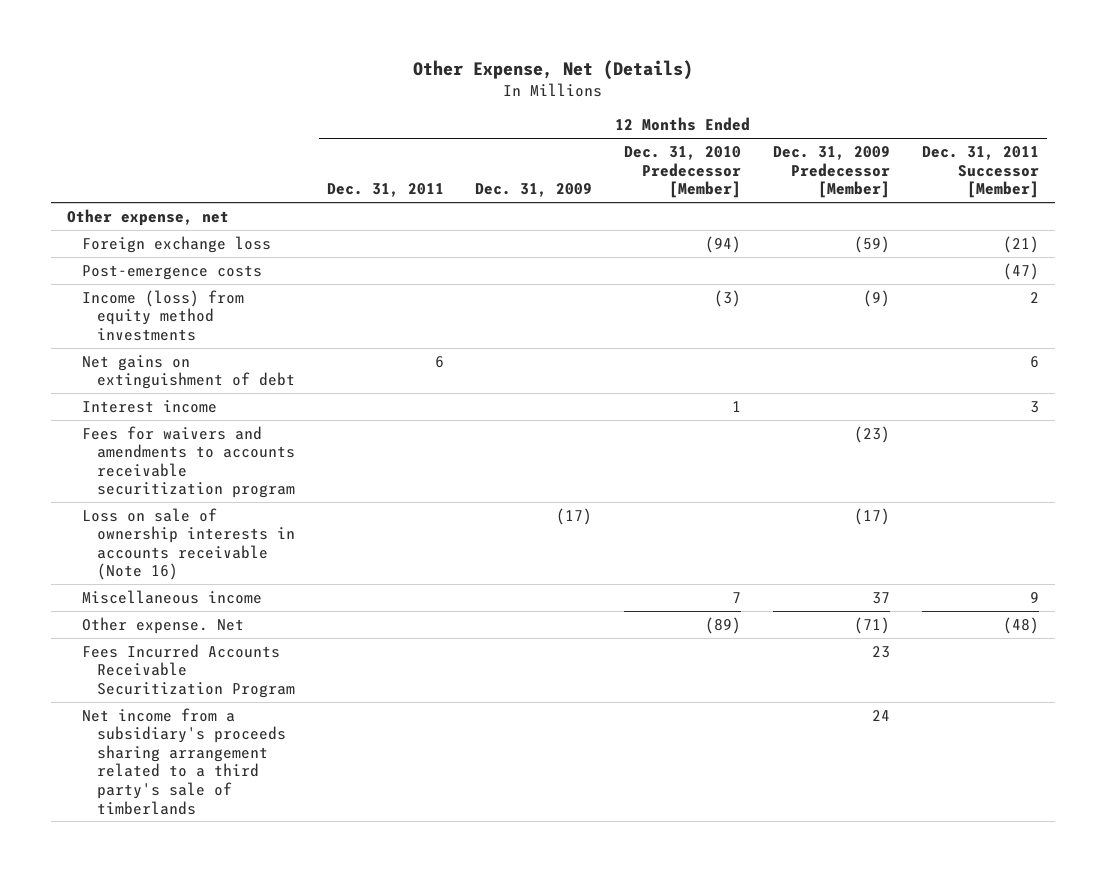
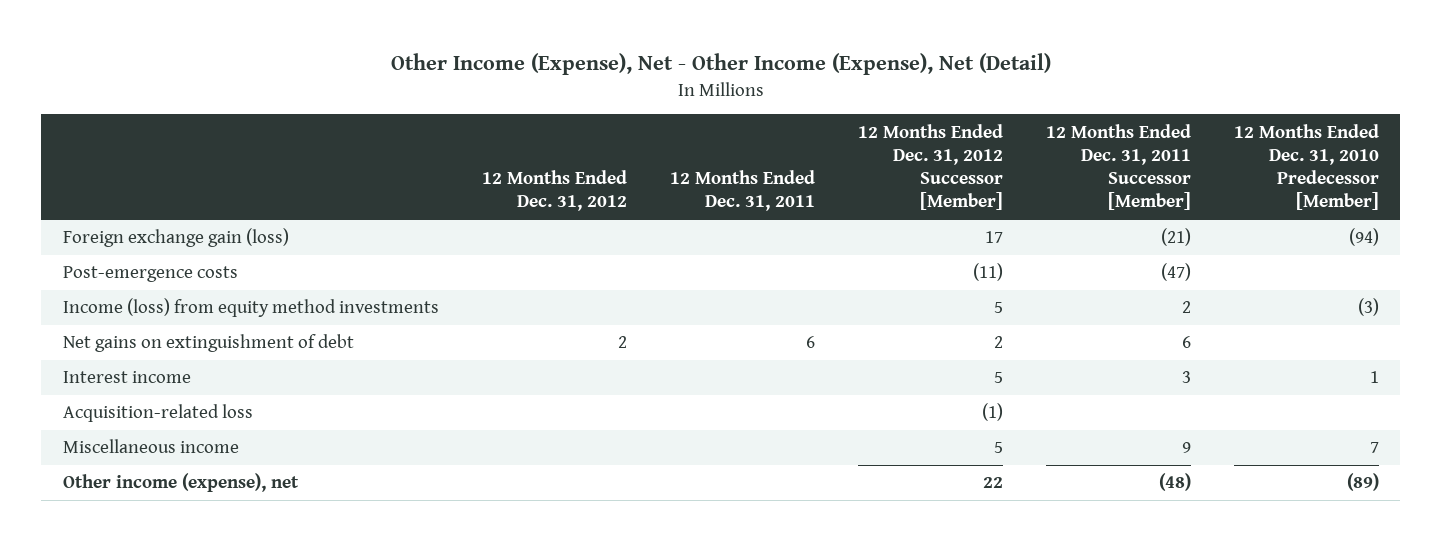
- Other Expense, Net (Details)
+ Other Income (Expense), Net - Other Income (Expense), Net (Detail)
- | 12 Months Ended Dec. 31, 2011 | 12 Months Ended Dec. 31, 2009 | 12 Months Ended Dec. 31, 2010 Predecessor [Member] | 12 Months Ended Dec. 31, 2009 Predecessor [Member] | 12 Months Ended Dec. 31, 2011 Successor [Member]
+ | 12 Months Ended Dec. 31, 2012 | 12 Months Ended Dec. 31, 2011 | 12 Months Ended Dec. 31, 2012 Successor [Member] | 12 Months Ended Dec. 31, 2011 Successor [Member] | 12 Months Ended Dec. 31, 2010 Predecessor [Member]
- Other expense, net
- Foreign exchange loss | | | (94) | (59) | (21)
+ Foreign exchange gain (loss) | | | 17 | (21) | (94)
- Fees for waivers and amendments to accounts receivable securitization program | | | | (23) |
- Loss on sale of ownership interests in accounts receivable (Note 16) | | (17) | | (17) |
+ Acquisition-related loss | | | (1) | |
- Other expense. Net | | | (89) | (71) | (48)
- Fees Incurred Accounts Receivable Securitization Program | | | | 23 |
- Net income from a subsidiary's proceeds sharing arrangement related to a third party's sale of timberlands | | | | 24 |
+ Other income (expense), net | | | 22 | (48) | (89)

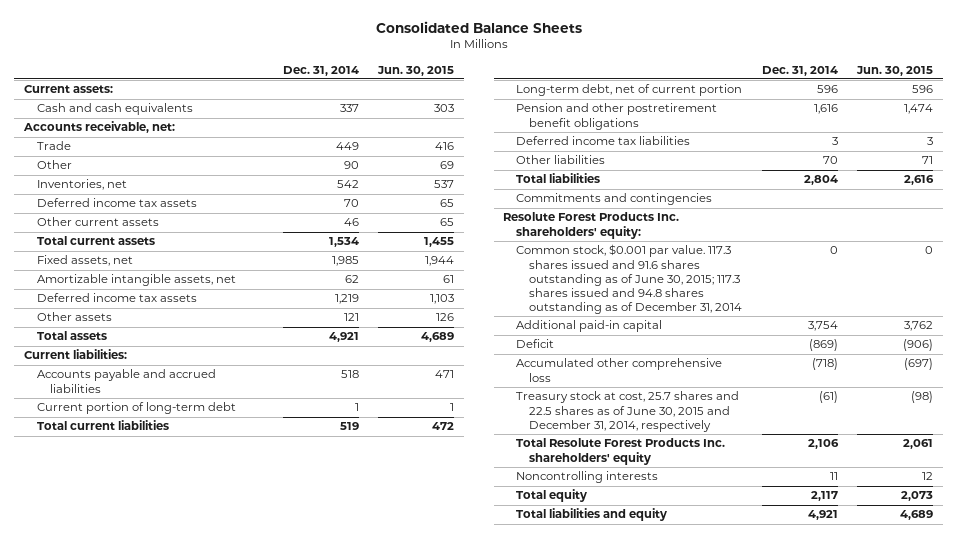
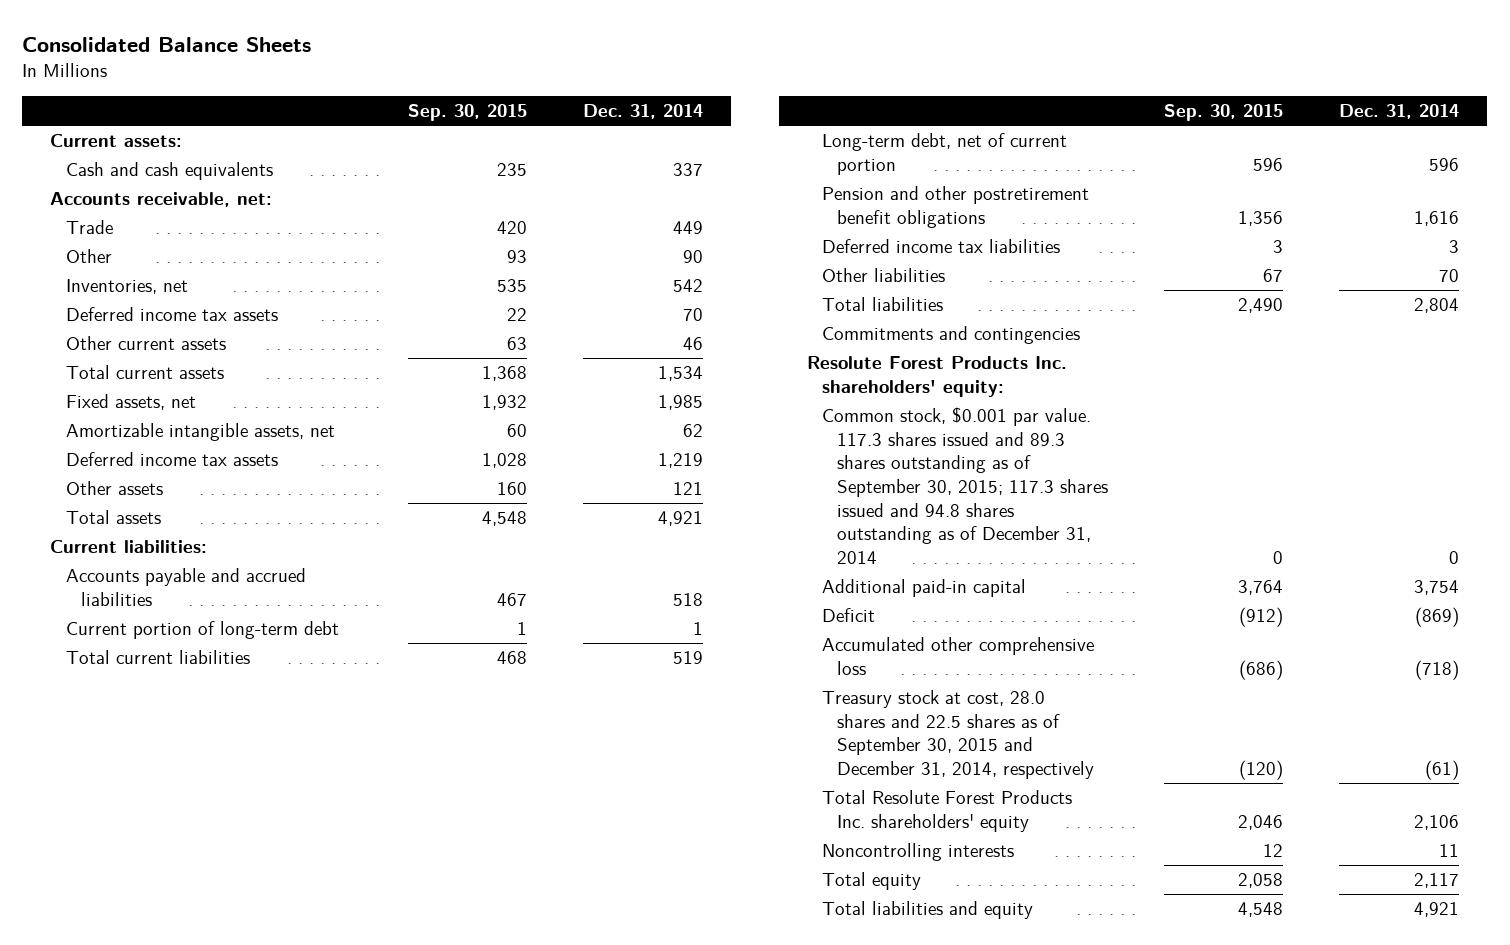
- | Dec. 31, 2014 | Jun. 30, 2015
+ | Sep. 30, 2015 | Dec. 31, 2014
- Common stock, $0.001 par value. 117.3 shares issued and 91.6 shares outstanding as of June 30, 2015; 117.3 shares issued and 94.8 shares outstanding as of December 31, 2014 | 0 | 0
+ Common stock, $0.001 par value. 117.3 shares issued and 89.3 shares outstanding as of September 30, 2015; 117.3 shares issued and 94.8 shares outstanding as of December 31, 2014 | 0 | 0
- Treasury stock at cost, 25.7 shares and 22.5 shares as of June 30, 2015 and December 31, 2014, respectively | (61) | (98)
+ Treasury stock at cost, 28.0 shares and 22.5 shares as of September 30, 2015 and December 31, 2014, respectively | (120) | (61)

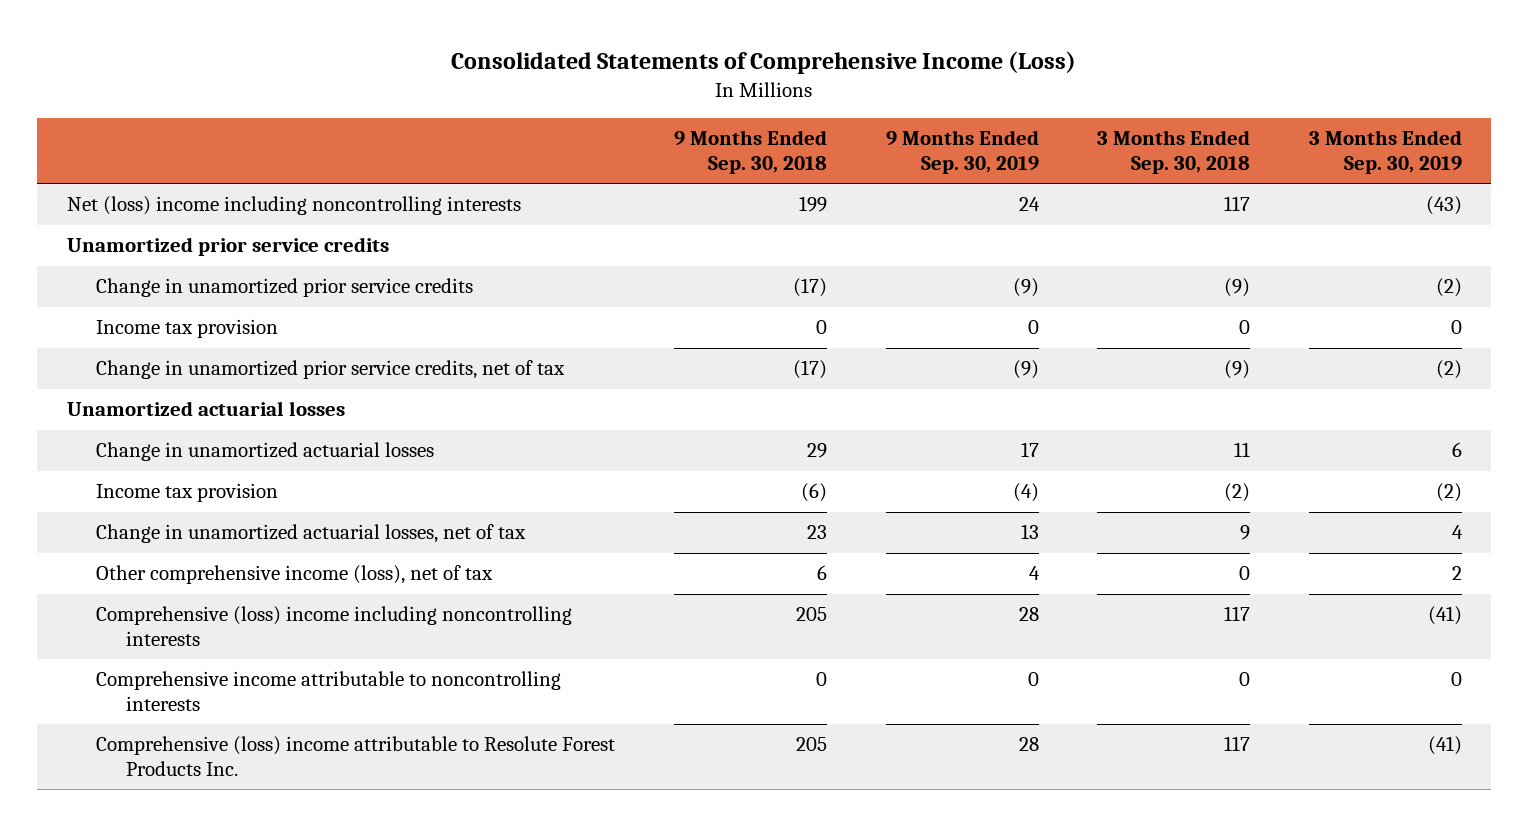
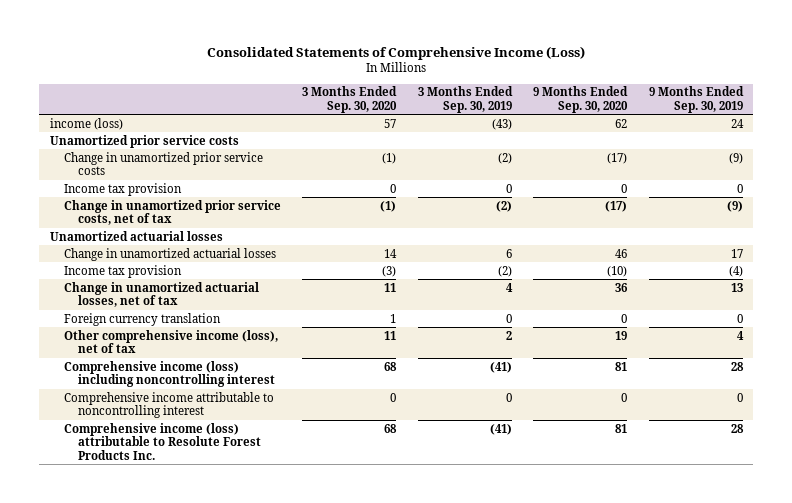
- | 9 Months Ended Sep. 30, 2018 | 9 Months Ended Sep. 30, 2019 | 3 Months Ended Sep. 30, 2018 | 3 Months Ended Sep. 30, 2019
+ | 3 Months Ended Sep. 30, 2020 | 3 Months Ended Sep. 30, 2019 | 9 Months Ended Sep. 30, 2020 | 9 Months Ended Sep. 30, 2019
- Net (loss) income including noncontrolling interests | 199 | 24 | 117 | (43)
- Unamortized prior service credits
- Change in unamortized prior service credits | (17) | (9) | (9) | (2)
+ income (loss) | 57 | (43) | 62 | 24
+ Unamortized prior service costs
+ Change in unamortized prior service costs | (1) | (2) | (17) | (9)
- Change in unamortized prior service credits, net of tax | (17) | (9) | (9) | (2)
+ Change in unamortized prior service costs, net of tax | (1) | (2) | (17) | (9)
+ Foreign currency translation | 1 | 0 | 0 | 0
- Comprehensive (loss) income including noncontrolling interests | 205 | 28 | 117 | (41)
- Comprehensive income attributable to noncontrolling interests | 0 | 0 | 0 | 0
- Comprehensive (loss) income attributable to Resolute Forest Products Inc. | 205 | 28 | 117 | (41)
+ Comprehensive income (loss) including noncontrolling interest | 68 | (41) | 81 | 28
+ Comprehensive income attributable to noncontrolling interest | 0 | 0 | 0 | 0
+ Comprehensive income (loss) attributable to Resolute Forest Products Inc. | 68 | (41) | 81 | 28

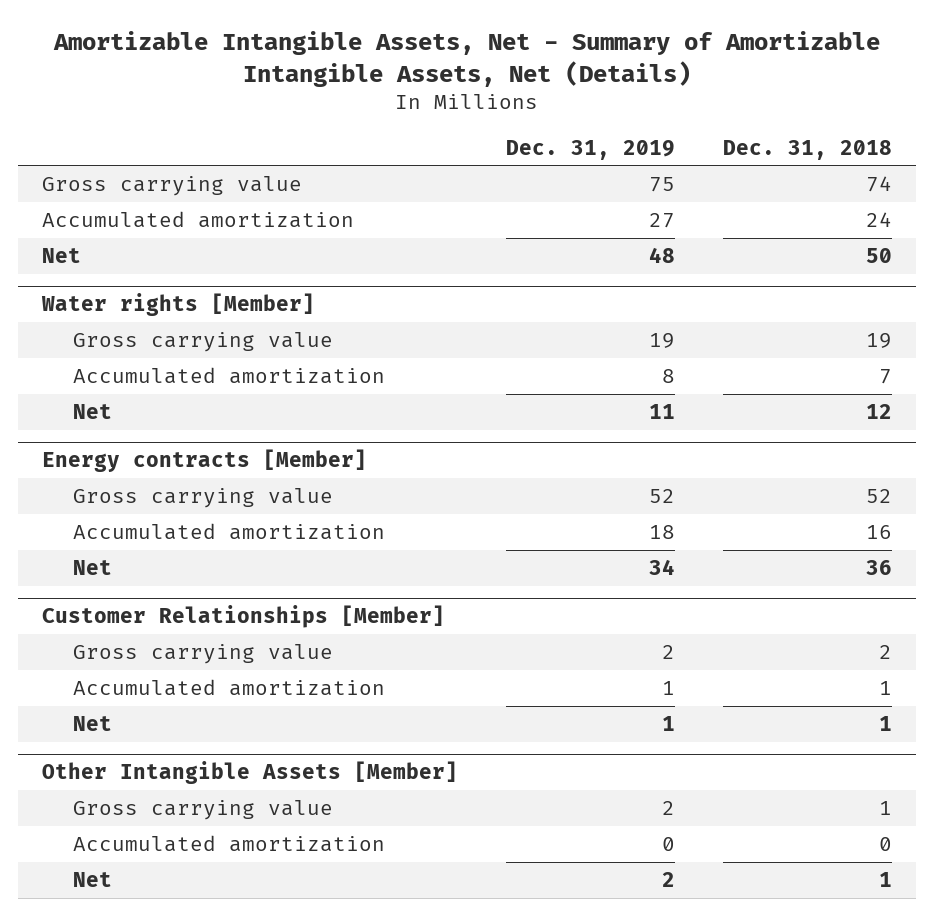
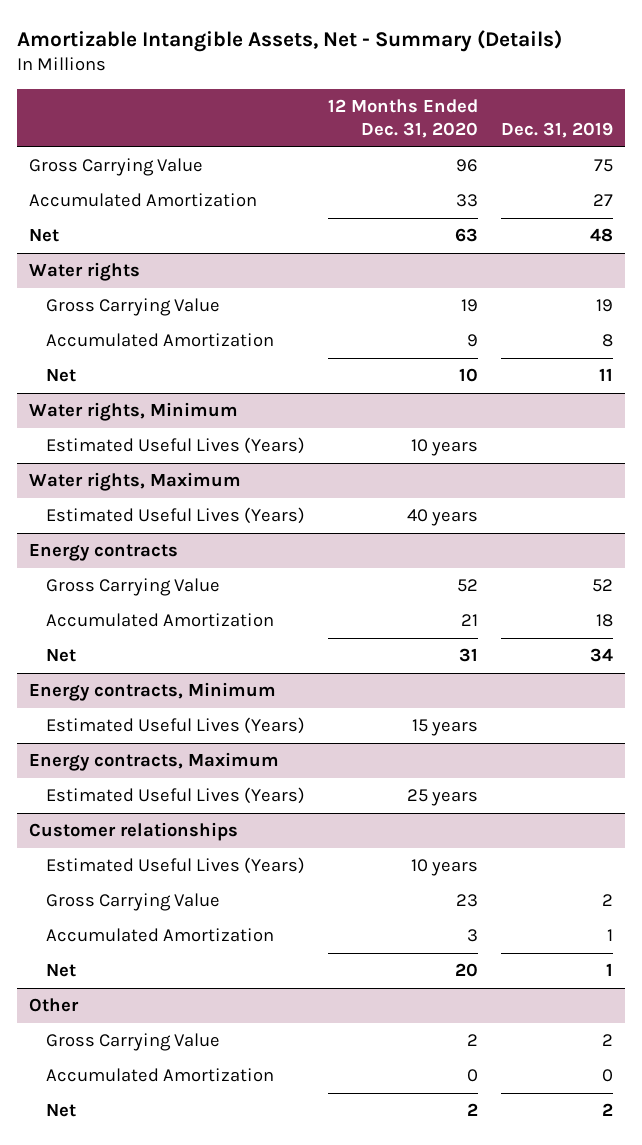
- Amortizable Intangible Assets, Net - Summary of Amortizable Intangible Assets, Net (Details)
+ Amortizable Intangible Assets, Net - Summary (Details)
- | Dec. 31, 2019 | Dec. 31, 2018
+ | 12 Months Ended Dec. 31, 2020 | Dec. 31, 2019
- Gross carrying value | 75 | 74
- Accumulated amortization | 27 | 24
+ Gross Carrying Value | 96 | 75
+ Accumulated Amortization | 33 | 27
- Water rights [Member]
- Gross carrying value | 19 | 19
- Accumulated amortization | 8 | 7
+ Water rights
+ Gross Carrying Value | 19 | 19
+ Accumulated Amortization | 9 | 8
- Energy contracts [Member]
- Gross carrying value | 52 | 52
- Accumulated amortization | 18 | 16
+ Water rights, Minimum
+ Estimated Useful Lives (Years) | 10 years |
+ Water rights, Maximum
+ Estimated Useful Lives (Years) | 40 years |
+ Energy contracts
+ Gross Carrying Value | 52 | 52
+ Accumulated Amortization | 21 | 18
- Customer Relationships [Member]
- Gross carrying value | 2 | 2
- Accumulated amortization | 1 | 1
+ Energy contracts, Minimum
+ Estimated Useful Lives (Years) | 15 years |
+ Energy contracts, Maximum
+ Estimated Useful Lives (Years) | 25 years |
+ Customer relationships
+ Estimated Useful Lives (Years) | 10 years |
+ Gross Carrying Value | 23 | 2
+ Accumulated Amortization | 3 | 1
- Other Intangible Assets [Member]
- Gross carrying value | 2 | 1
- Accumulated amortization | 0 | 0
+ Other
+ Gross Carrying Value | 2 | 2
+ Accumulated Amortization | 0 | 0

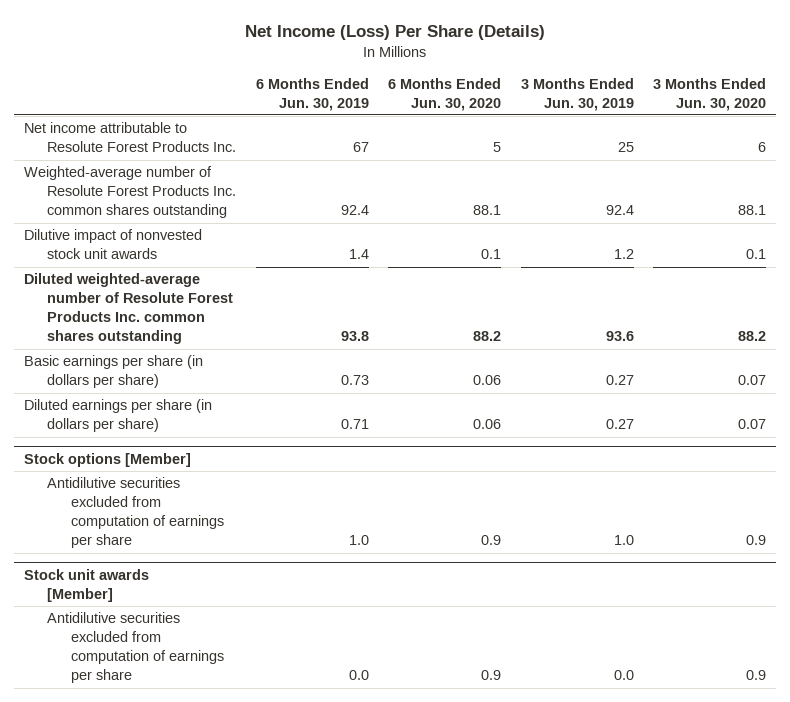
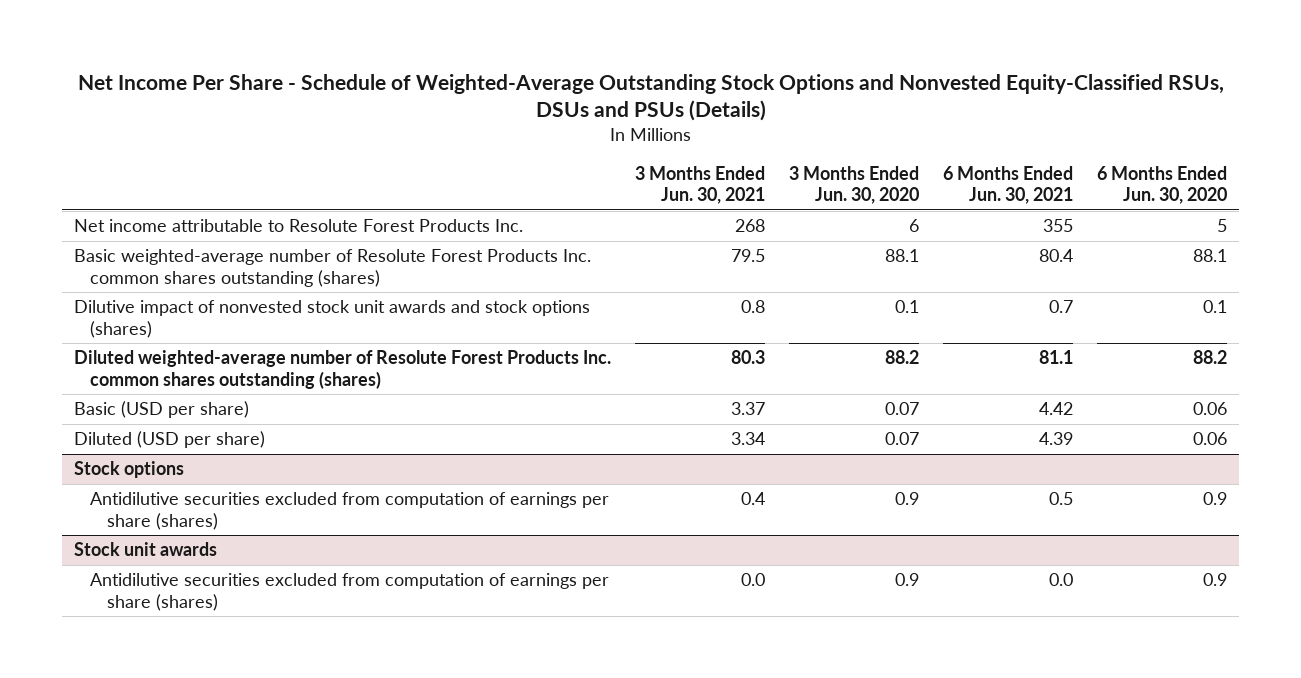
- Net Income (Loss) Per Share (Details)
+ Net Income Per Share - Schedule of Weighted-Average Outstanding Stock Options and Nonvested Equity-Classified RSUs, DSUs and PSUs (Details)
- | 6 Months Ended Jun. 30, 2019 | 6 Months Ended Jun. 30, 2020 | 3 Months Ended Jun. 30, 2019 | 3 Months Ended Jun. 30, 2020
+ | 3 Months Ended Jun. 30, 2021 | 3 Months Ended Jun. 30, 2020 | 6 Months Ended Jun. 30, 2021 | 6 Months Ended Jun. 30, 2020
- Weighted-average number of Resolute Forest Products Inc. common shares outstanding | 92.4 | 88.1 | 92.4 | 88.1
- Dilutive impact of nonvested stock unit awards | 1.4 | 0.1 | 1.2 | 0.1
- Diluted weighted-average number of Resolute Forest Products Inc. common shares outstanding | 93.8 | 88.2 | 93.6 | 88.2
- Basic earnings per share (in dollars per share) | 0.73 | 0.06 | 0.27 | 0.07
- Diluted earnings per share (in dollars per share) | 0.71 | 0.06 | 0.27 | 0.07
- Stock options [Member]
- Antidilutive securities excluded from computation of earnings per share | 1.0 | 0.9 | 1.0 | 0.9
- Stock unit awards [Member]
- Antidilutive securities excluded from computation of earnings per share | 0.0 | 0.9 | 0.0 | 0.9
+ Basic weighted-average number of Resolute Forest Products Inc. common shares outstanding (shares) | 79.5 | 88.1 | 80.4 | 88.1
+ Dilutive impact of nonvested stock unit awards and stock options (shares) | 0.8 | 0.1 | 0.7 | 0.1
+ Diluted weighted-average number of Resolute Forest Products Inc. common shares outstanding (shares) | 80.3 | 88.2 | 81.1 | 88.2
+ Basic (USD per share) | 3.37 | 0.07 | 4.42 | 0.06
+ Diluted (USD per share) | 3.34 | 0.07 | 4.39 | 0.06
+ Stock options
+ Antidilutive securities excluded from computation of earnings per share (shares) | 0.4 | 0.9 | 0.5 | 0.9
+ Stock unit awards
+ Antidilutive securities excluded from computation of earnings per share (shares) | 0.0 | 0.9 | 0.0 | 0.9

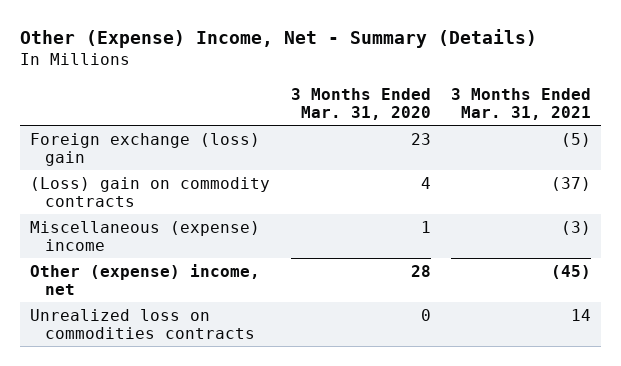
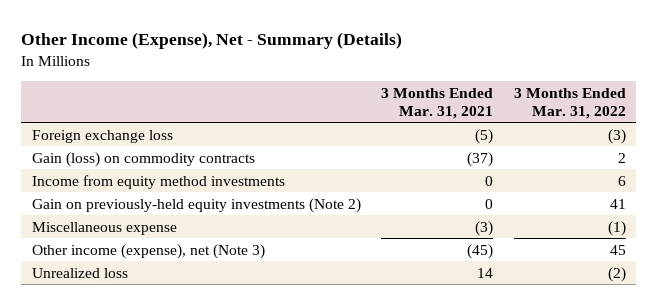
- Other (Expense) Income, Net - Summary (Details)
+ Other Income (Expense), Net - Summary (Details)
- | 3 Months Ended Mar. 31, 2020 | 3 Months Ended Mar. 31, 2021
+ | 3 Months Ended Mar. 31, 2021 | 3 Months Ended Mar. 31, 2022
- Foreign exchange (loss) gain | 23 | (5)
- (Loss) gain on commodity contracts | 4 | (37)
- Miscellaneous (expense) income | 1 | (3)
- Other (expense) income, net | 28 | (45)
- Unrealized loss on commodities contracts | 0 | 14
+ Foreign exchange loss | (5) | (3)
+ Gain (loss) on commodity contracts | (37) | 2
+ Income from equity method investments | 0 | 6
+ Gain on previously-held equity investments (Note 2) | 0 | 41
+ Miscellaneous expense | (3) | (1)
+ Other income (expense), net (Note 3) | (45) | 45
+ Unrealized loss | 14 | (2)

